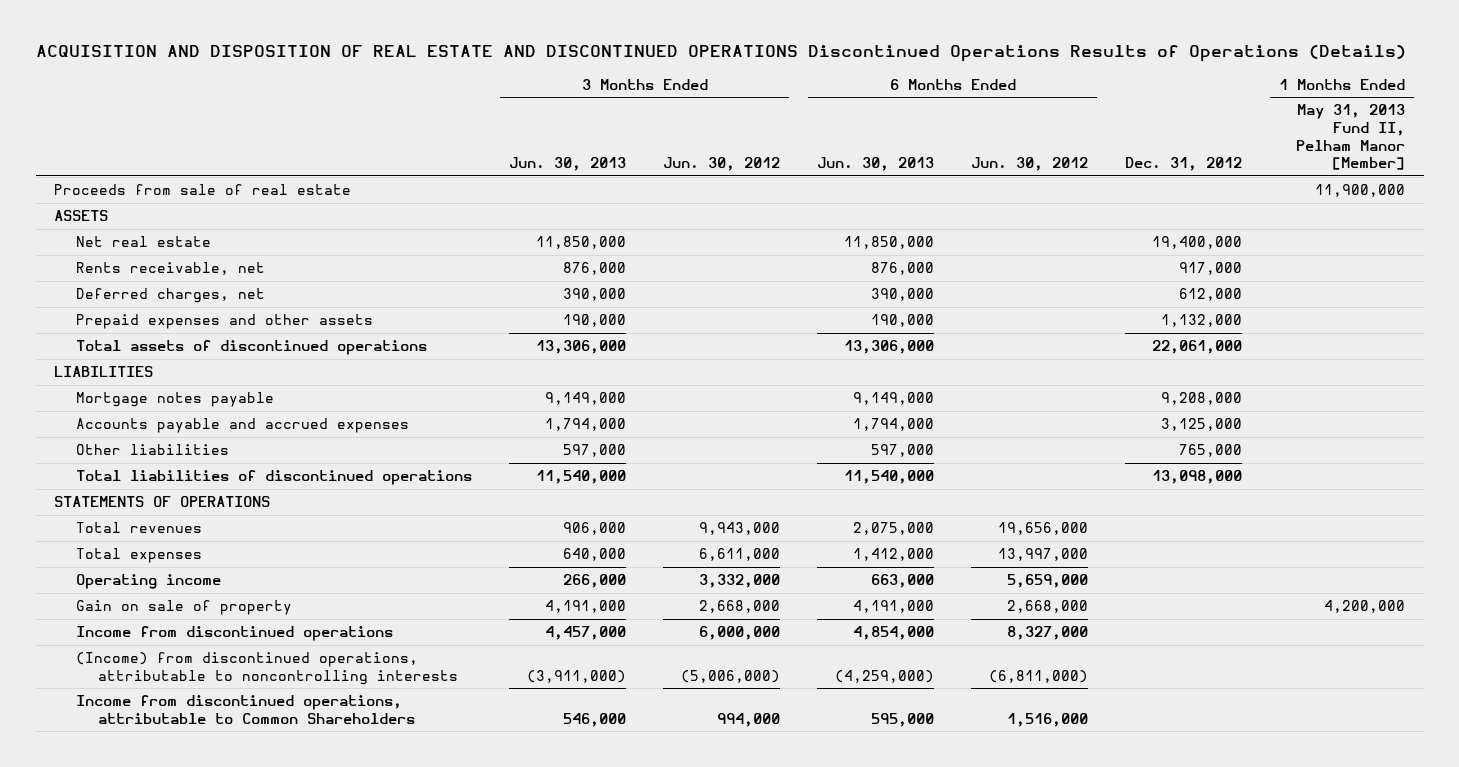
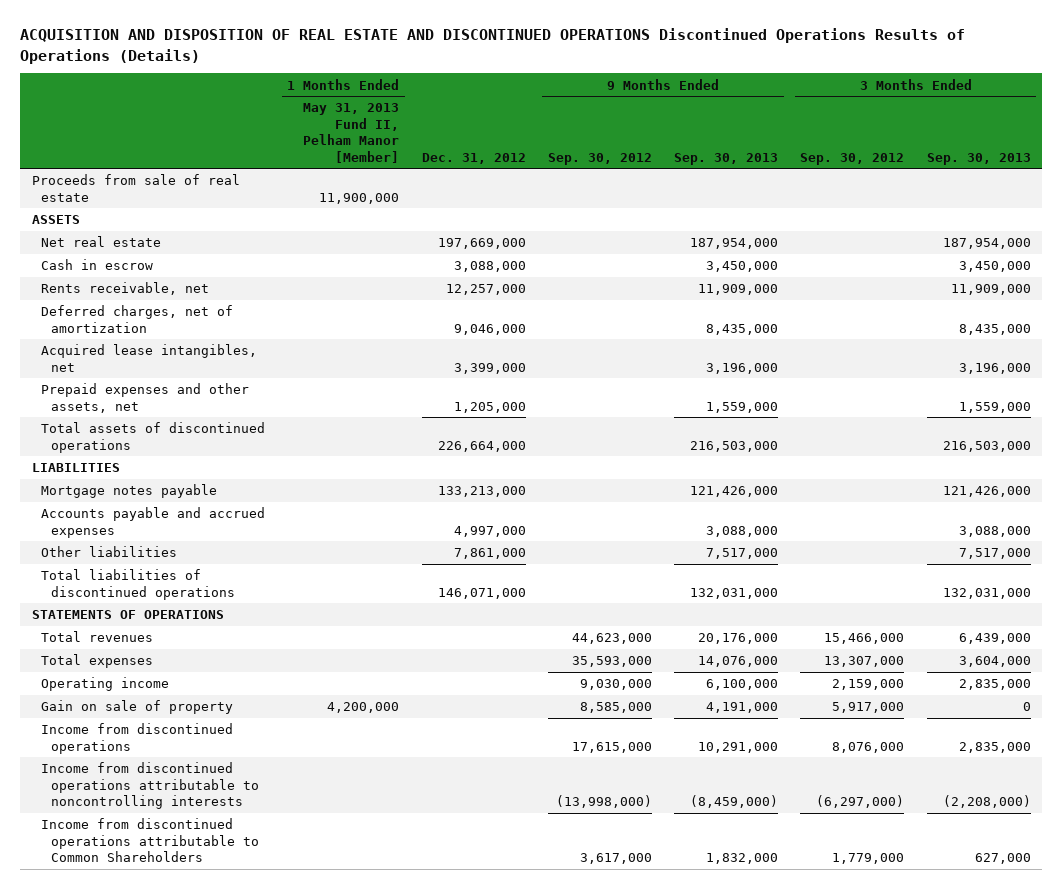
- | 3 Months Ended Jun. 30, 2013 | 3 Months Ended Jun. 30, 2012 | 6 Months Ended Jun. 30, 2013 | 6 Months Ended Jun. 30, 2012 | Dec. 31, 2012 | 1 Months Ended May 31, 2013 Fund II, Pelham Manor [Member]
+ | 1 Months Ended May 31, 2013 Fund II, Pelham Manor [Member] | Dec. 31, 2012 | 9 Months Ended Sep. 30, 2012 | 9 Months Ended Sep. 30, 2013 | 3 Months Ended Sep. 30, 2012 | 3 Months Ended Sep. 30, 2013
- Net real estate | 11,850,000 | | 11,850,000 | | 19,400,000 |
- Rents receivable, net | 876,000 | | 876,000 | | 917,000 |
- Deferred charges, net | 390,000 | | 390,000 | | 612,000 |
- Prepaid expenses and other assets | 190,000 | | 190,000 | | 1,132,000 |
- Total assets of discontinued operations | 13,306,000 | | 13,306,000 | | 22,061,000 |
+ Net real estate | | 197,669,000 | | 187,954,000 | | 187,954,000
+ Cash in escrow | | 3,088,000 | | 3,450,000 | | 3,450,000
+ Rents receivable, net | | 12,257,000 | | 11,909,000 | | 11,909,000
+ Deferred charges, net of amortization | | 9,046,000 | | 8,435,000 | | 8,435,000
+ Acquired lease intangibles, net | | 3,399,000 | | 3,196,000 | | 3,196,000
+ Prepaid expenses and other assets, net | | 1,205,000 | | 1,559,000 | | 1,559,000
+ Total assets of discontinued operations | | 226,664,000 | | 216,503,000 | | 216,503,000
- Mortgage notes payable | 9,149,000 | | 9,149,000 | | 9,208,000 |
- Accounts payable and accrued expenses | 1,794,000 | | 1,794,000 | | 3,125,000 |
- Other liabilities | 597,000 | | 597,000 | | 765,000 |
- Total liabilities of discontinued operations | 11,540,000 | | 11,540,000 | | 13,098,000 |
+ Mortgage notes payable | | 133,213,000 | | 121,426,000 | | 121,426,000
+ Accounts payable and accrued expenses | | 4,997,000 | | 3,088,000 | | 3,088,000
+ Other liabilities | | 7,861,000 | | 7,517,000 | | 7,517,000
+ Total liabilities of discontinued operations | | 146,071,000 | | 132,031,000 | | 132,031,000
- (Income) from discontinued operations, attributable to noncontrolling interests | (3,911,000) | (5,006,000) | (4,259,000) | (6,811,000) | |
- Income from discontinued operations, attributable to Common Shareholders | 546,000 | 994,000 | 595,000 | 1,516,000 | |
+ Income from discontinued operations attributable to noncontrolling interests | | | (13,998,000) | (8,459,000) | (6,297,000) | (2,208,000)
+ Income from discontinued operations attributable to Common Shareholders | | | 3,617,000 | 1,832,000 | 1,779,000 | 627,000

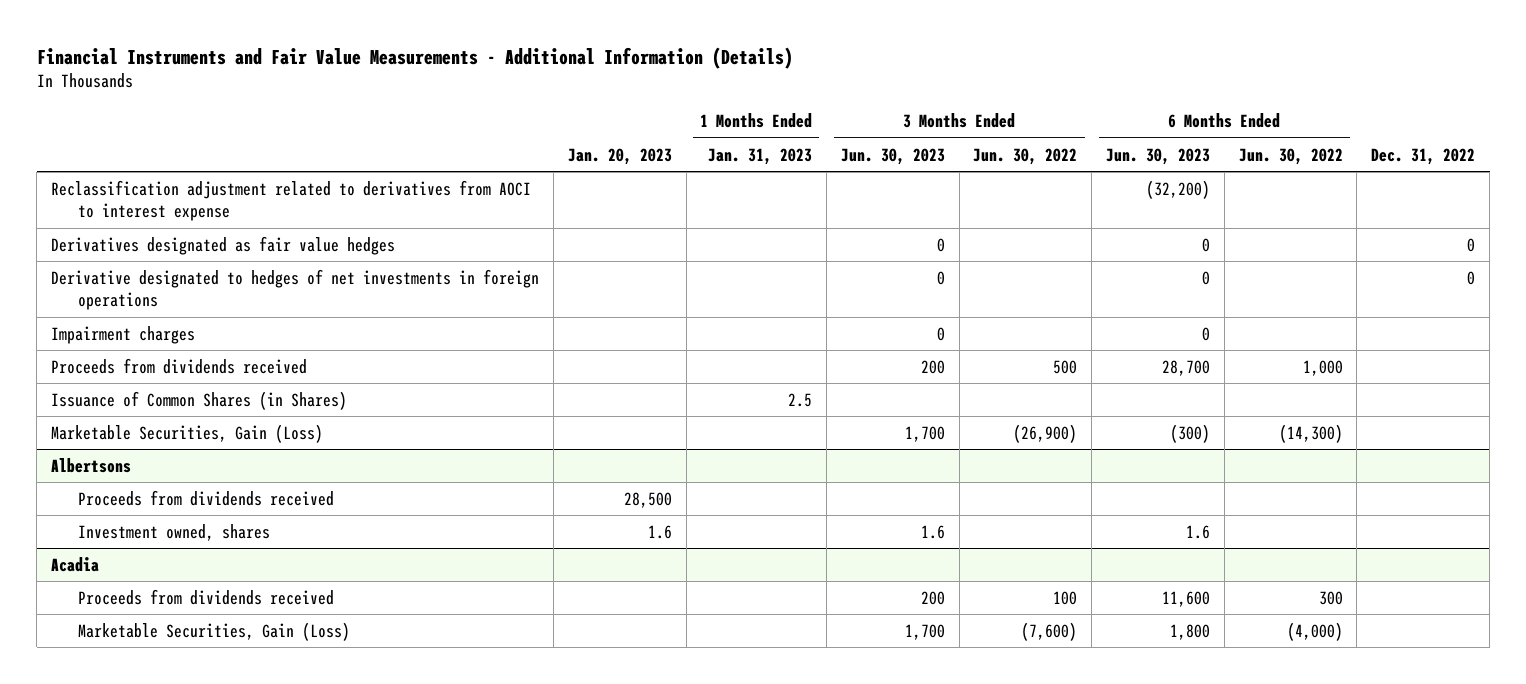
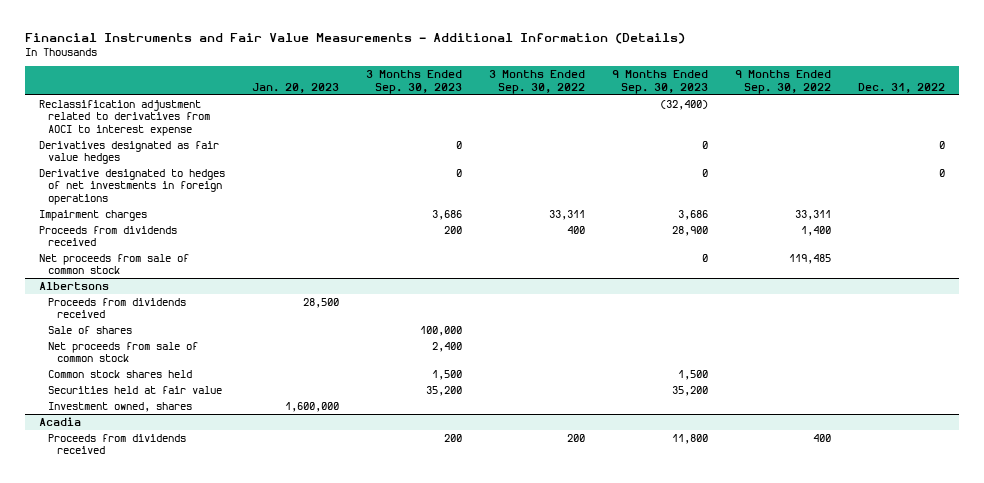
- | Jan. 20, 2023 | 1 Months Ended Jan. 31, 2023 | 3 Months Ended Jun. 30, 2023 | 3 Months Ended Jun. 30, 2022 | 6 Months Ended Jun. 30, 2023 | 6 Months Ended Jun. 30, 2022 | Dec. 31, 2022
+ | Jan. 20, 2023 | 3 Months Ended Sep. 30, 2023 | 3 Months Ended Sep. 30, 2022 | 9 Months Ended Sep. 30, 2023 | 9 Months Ended Sep. 30, 2022 | Dec. 31, 2022
- Issuance of Common Shares (in Shares) | | 2.5 | | | | |
- Marketable Securities, Gain (Loss) | | | 1,700 | (26,900) | (300) | (14,300) |
+ Net proceeds from sale of common stock | | | | 0 | 119,485 |
@ Albertsons
- Investment owned, shares | 1.6 | | 1.6 | | 1.6 | |
+ Sale of shares | | 100,000 | | | |
+ Net proceeds from sale of common stock | | 2,400 | | | |
+ Common stock shares held | | 1,500 | | 1,500 | |
+ Securities held at fair value | | 35,200 | | 35,200 | |
+ Investment owned, shares | 1,600,000 | | | | |
@ Acadia
- Marketable Securities, Gain (Loss) | | | 1,700 | (7,600) | 1,800 | (4,000) |

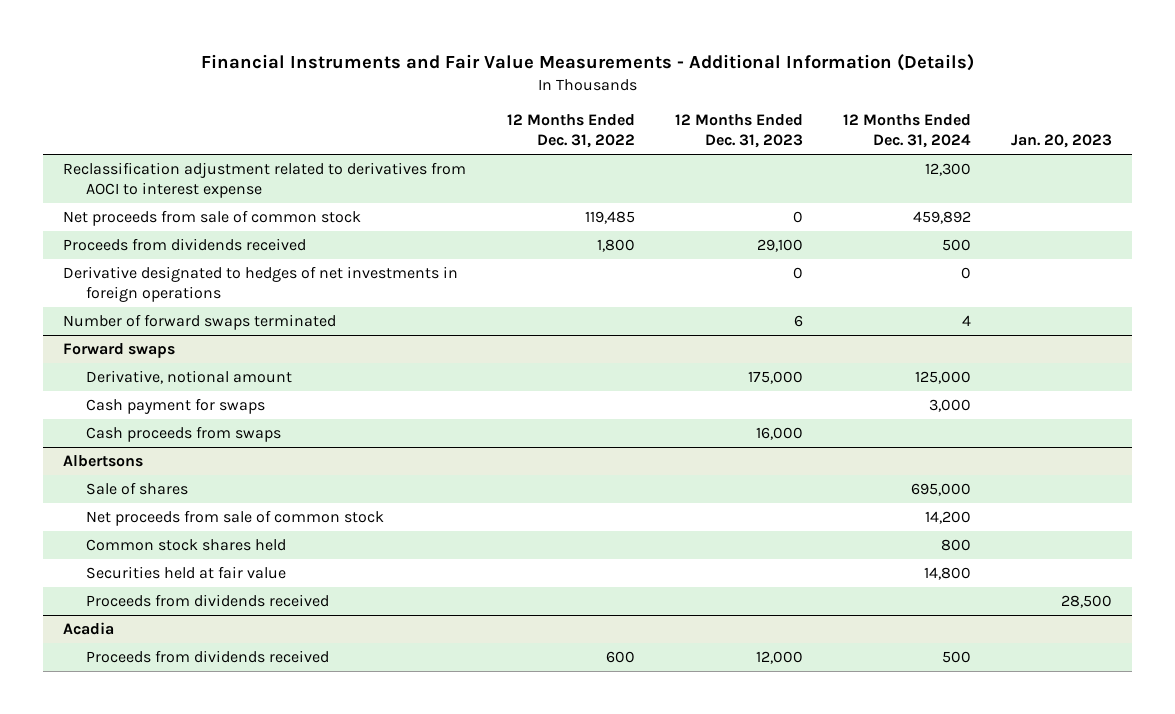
- | Jan. 20, 2023 | 3 Months Ended Sep. 30, 2023 | 3 Months Ended Sep. 30, 2022 | 9 Months Ended Sep. 30, 2023 | 9 Months Ended Sep. 30, 2022 | Dec. 31, 2022
+ | 12 Months Ended Dec. 31, 2022 | 12 Months Ended Dec. 31, 2023 | 12 Months Ended Dec. 31, 2024 | Jan. 20, 2023
- Derivatives designated as fair value hedges | | 0 | | 0 | | 0
- Impairment charges | | 3,686 | 33,311 | 3,686 | 33,311 |
moved down: Proceeds from dividends received | 1,800 | 29,100 | 500 |
moved down: Derivative designated to hedges of net investments in foreign operations | | 0 | 0 |
+ Number of forward swaps terminated | | 6 | 4 |
+ Forward swaps
+ Derivative, notional amount | | 175,000 | 125,000 |
+ Cash payment for swaps | | | 3,000 |
+ Cash proceeds from swaps | | 16,000 | |
@ Albertsons
- Investment owned, shares | 1,600,000 | | | | |
moved down: Proceeds from dividends received | | | | 28,500

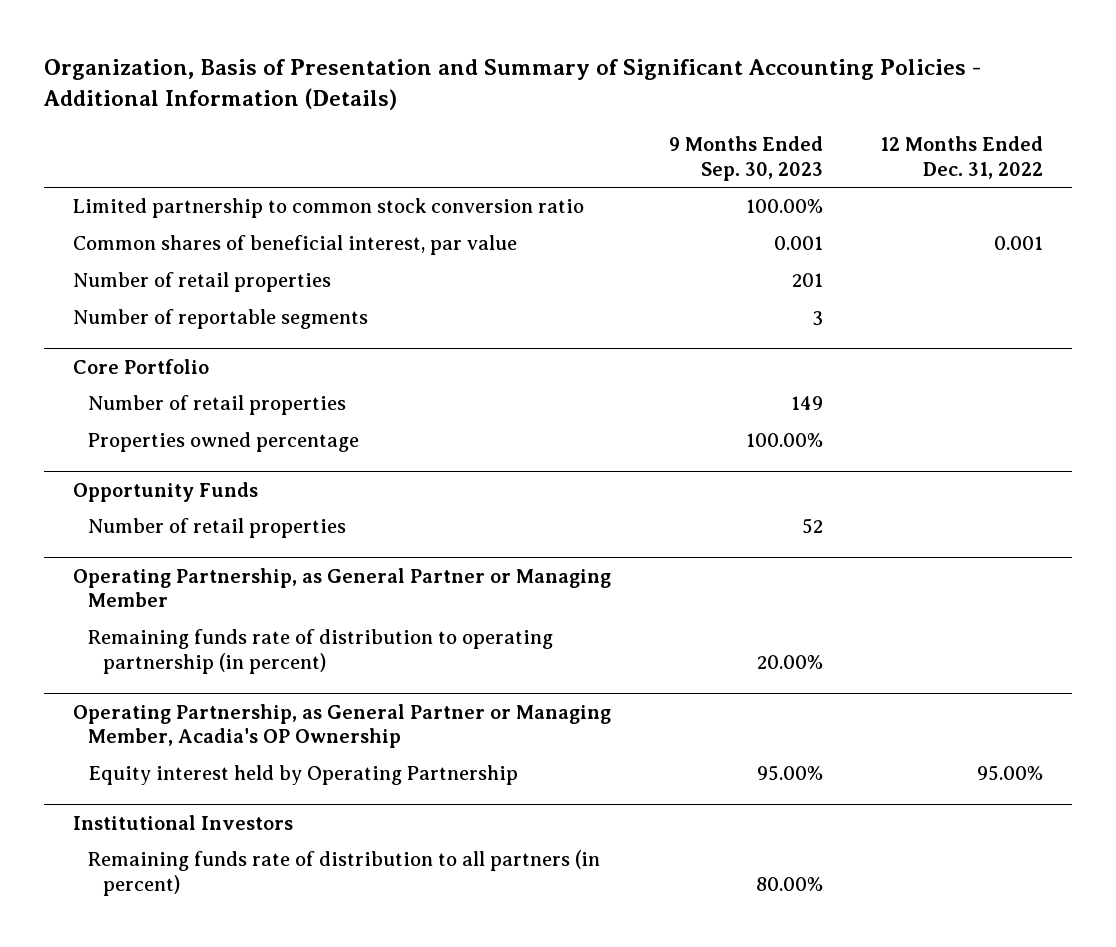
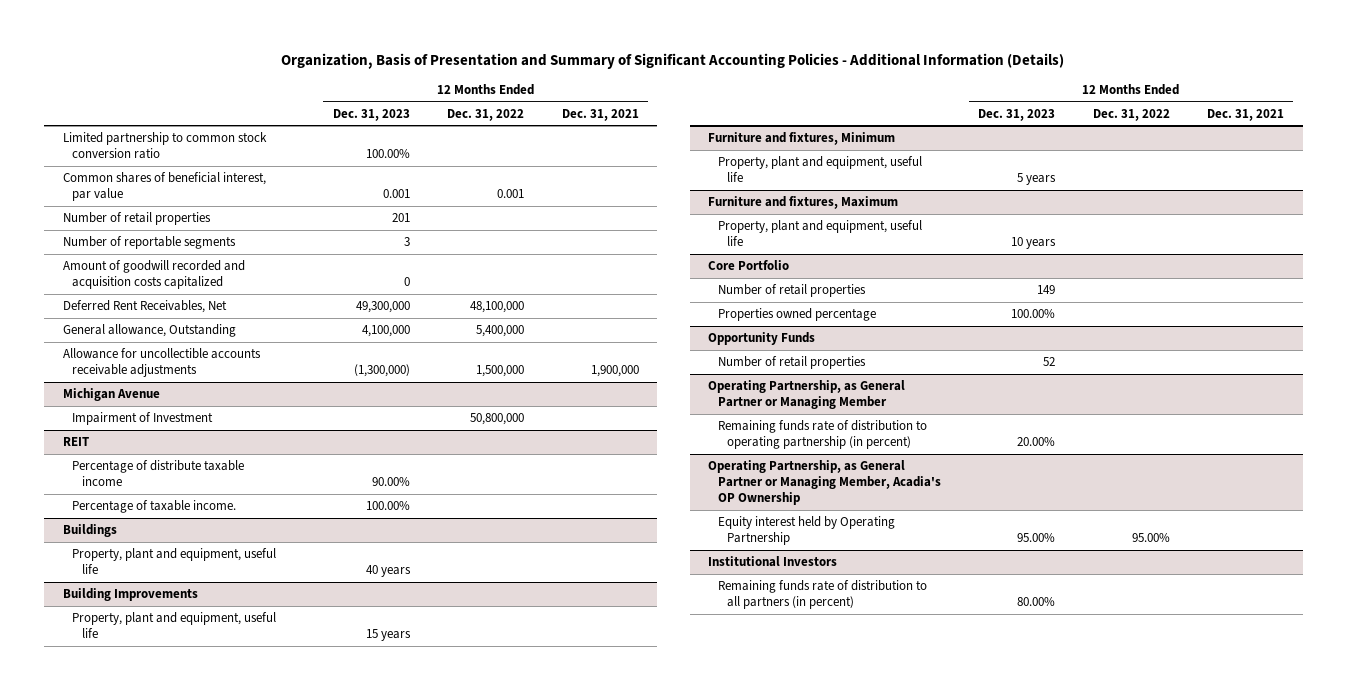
- | 9 Months Ended Sep. 30, 2023 | 12 Months Ended Dec. 31, 2022
+ | 12 Months Ended Dec. 31, 2023 | 12 Months Ended Dec. 31, 2022 | 12 Months Ended Dec. 31, 2021
+ Amount of goodwill recorded and acquisition costs capitalized | 0 | |
+ Deferred Rent Receivables, Net | 49,300,000 | 48,100,000 |
+ General allowance, Outstanding | 4,100,000 | 5,400,000 |
+ Allowance for uncollectible accounts receivable adjustments | (1,300,000) | 1,500,000 | 1,900,000
+ Michigan Avenue
+ Impairment of Investment | | 50,800,000 |
+ REIT
+ Percentage of distribute taxable income | 90.00% | |
+ Percentage of taxable income. | 100.00% | |
+ Buildings
+ Property, plant and equipment, useful life | 40 years | |
+ Building Improvements
+ Property, plant and equipment, useful life | 15 years | |
+ Furniture and fixtures, Minimum
+ Property, plant and equipment, useful life | 5 years | |
+ Furniture and fixtures, Maximum
+ Property, plant and equipment, useful life | 10 years | |

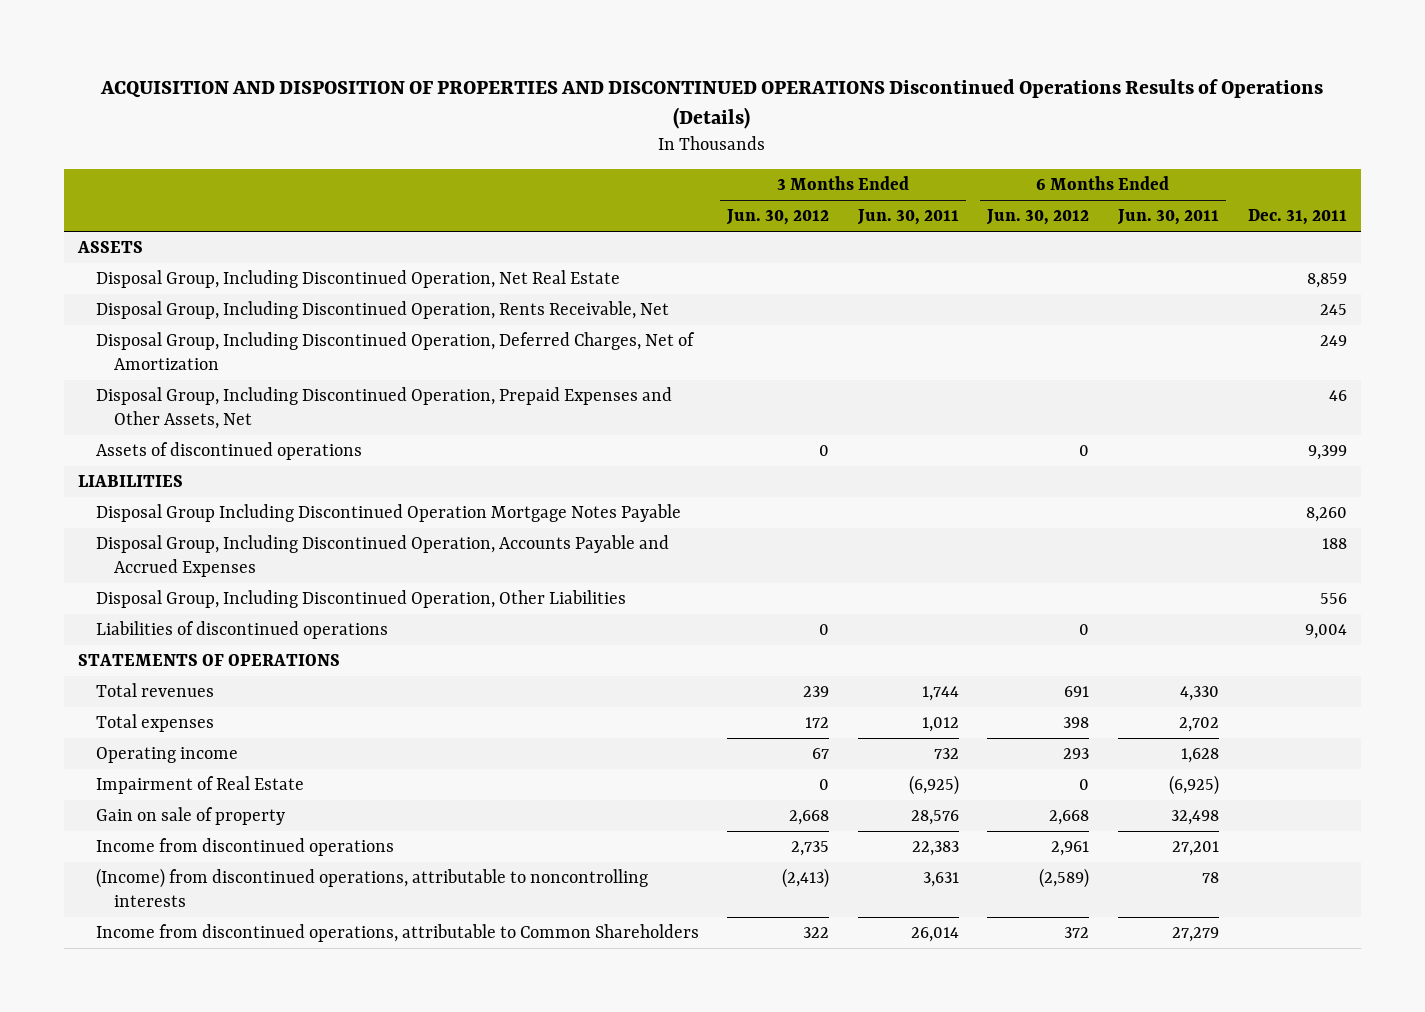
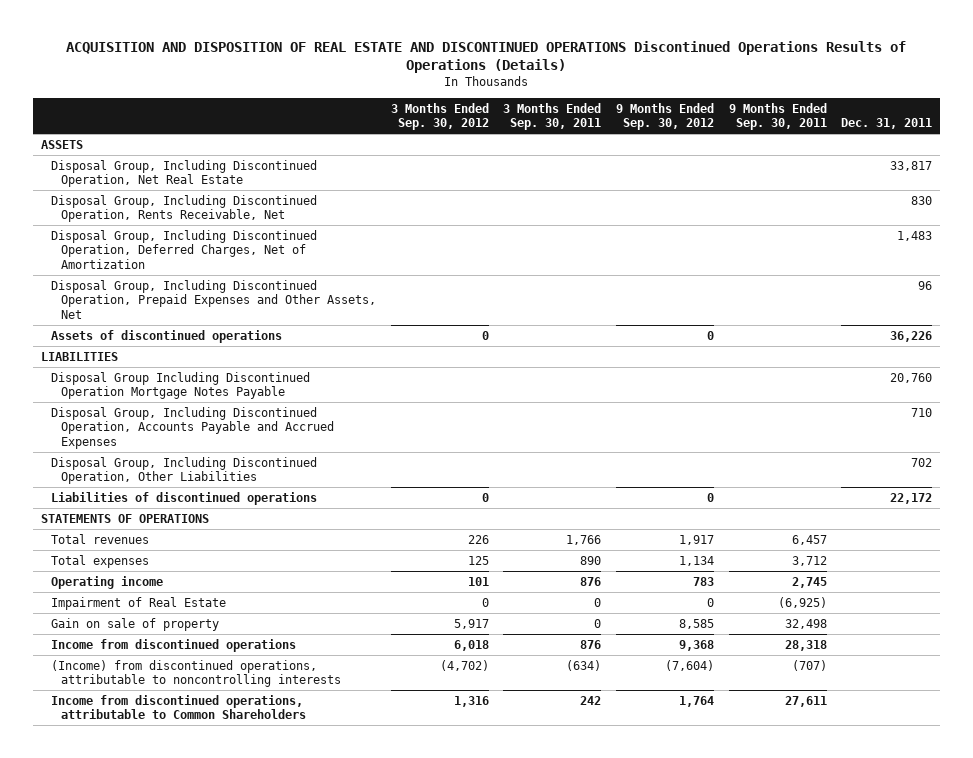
- ACQUISITION AND DISPOSITION OF PROPERTIES AND DISCONTINUED OPERATIONS Discontinued Operations Results of Operations (Details)
+ ACQUISITION AND DISPOSITION OF REAL ESTATE AND DISCONTINUED OPERATIONS Discontinued Operations Results of Operations (Details)
- | 3 Months Ended Jun. 30, 2012 | 3 Months Ended Jun. 30, 2011 | 6 Months Ended Jun. 30, 2012 | 6 Months Ended Jun. 30, 2011 | Dec. 31, 2011
+ | 3 Months Ended Sep. 30, 2012 | 3 Months Ended Sep. 30, 2011 | 9 Months Ended Sep. 30, 2012 | 9 Months Ended Sep. 30, 2011 | Dec. 31, 2011
- Disposal Group, Including Discontinued Operation, Net Real Estate | | | | | 8,859
- Disposal Group, Including Discontinued Operation, Rents Receivable, Net | | | | | 245
- Disposal Group, Including Discontinued Operation, Deferred Charges, Net of Amortization | | | | | 249
- Disposal Group, Including Discontinued Operation, Prepaid Expenses and Other Assets, Net | | | | | 46
- Assets of discontinued operations | 0 | | 0 | | 9,399
+ Disposal Group, Including Discontinued Operation, Net Real Estate | | | | | 33,817
+ Disposal Group, Including Discontinued Operation, Rents Receivable, Net | | | | | 830
+ Disposal Group, Including Discontinued Operation, Deferred Charges, Net of Amortization | | | | | 1,483
+ Disposal Group, Including Discontinued Operation, Prepaid Expenses and Other Assets, Net | | | | | 96
+ Assets of discontinued operations | 0 | | 0 | | 36,226
- Disposal Group Including Discontinued Operation Mortgage Notes Payable | | | | | 8,260
- Disposal Group, Including Discontinued Operation, Accounts Payable and Accrued Expenses | | | | | 188
- Disposal Group, Including Discontinued Operation, Other Liabilities | | | | | 556
- Liabilities of discontinued operations | 0 | | 0 | | 9,004
+ Disposal Group Including Discontinued Operation Mortgage Notes Payable | | | | | 20,760
+ Disposal Group, Including Discontinued Operation, Accounts Payable and Accrued Expenses | | | | | 710
+ Disposal Group, Including Discontinued Operation, Other Liabilities | | | | | 702
+ Liabilities of discontinued operations | 0 | | 0 | | 22,172

